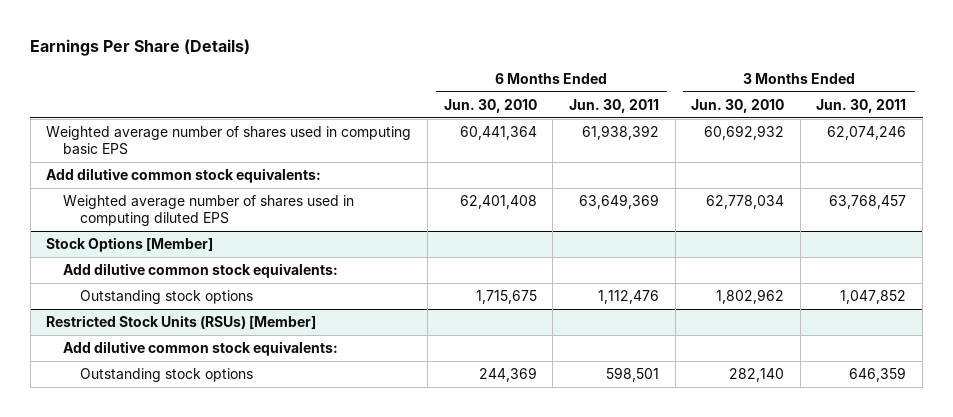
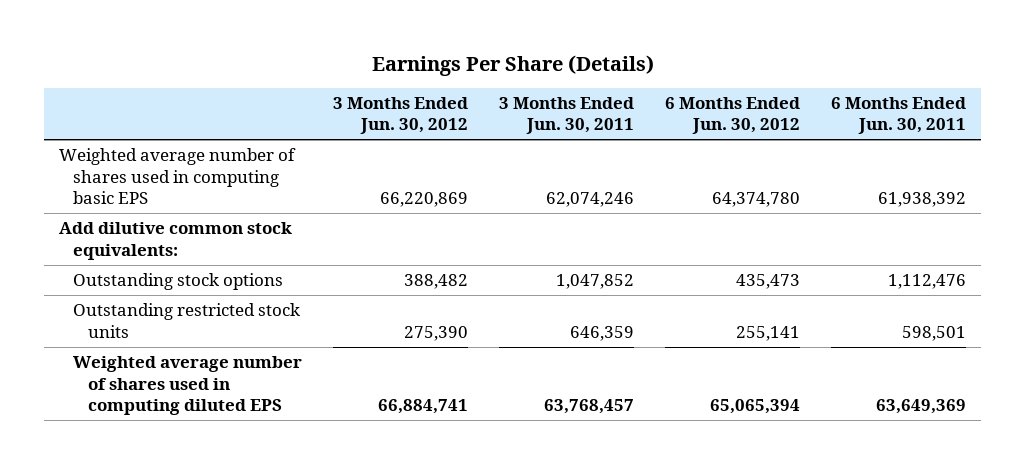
- | 6 Months Ended Jun. 30, 2010 | 6 Months Ended Jun. 30, 2011 | 3 Months Ended Jun. 30, 2010 | 3 Months Ended Jun. 30, 2011
+ | 3 Months Ended Jun. 30, 2012 | 3 Months Ended Jun. 30, 2011 | 6 Months Ended Jun. 30, 2012 | 6 Months Ended Jun. 30, 2011
- Stock Options [Member]
- Add dilutive common stock equivalents:
- Restricted Stock Units (RSUs) [Member]
- Add dilutive common stock equivalents:
- Outstanding stock options | 244,369 | 598,501 | 282,140 | 646,359
+ Outstanding restricted stock units | 275,390 | 646,359 | 255,141 | 598,501
moved down: Weighted average number of shares used in computing diluted EPS | 66,884,741 | 63,768,457 | 65,065,394 | 63,649,369

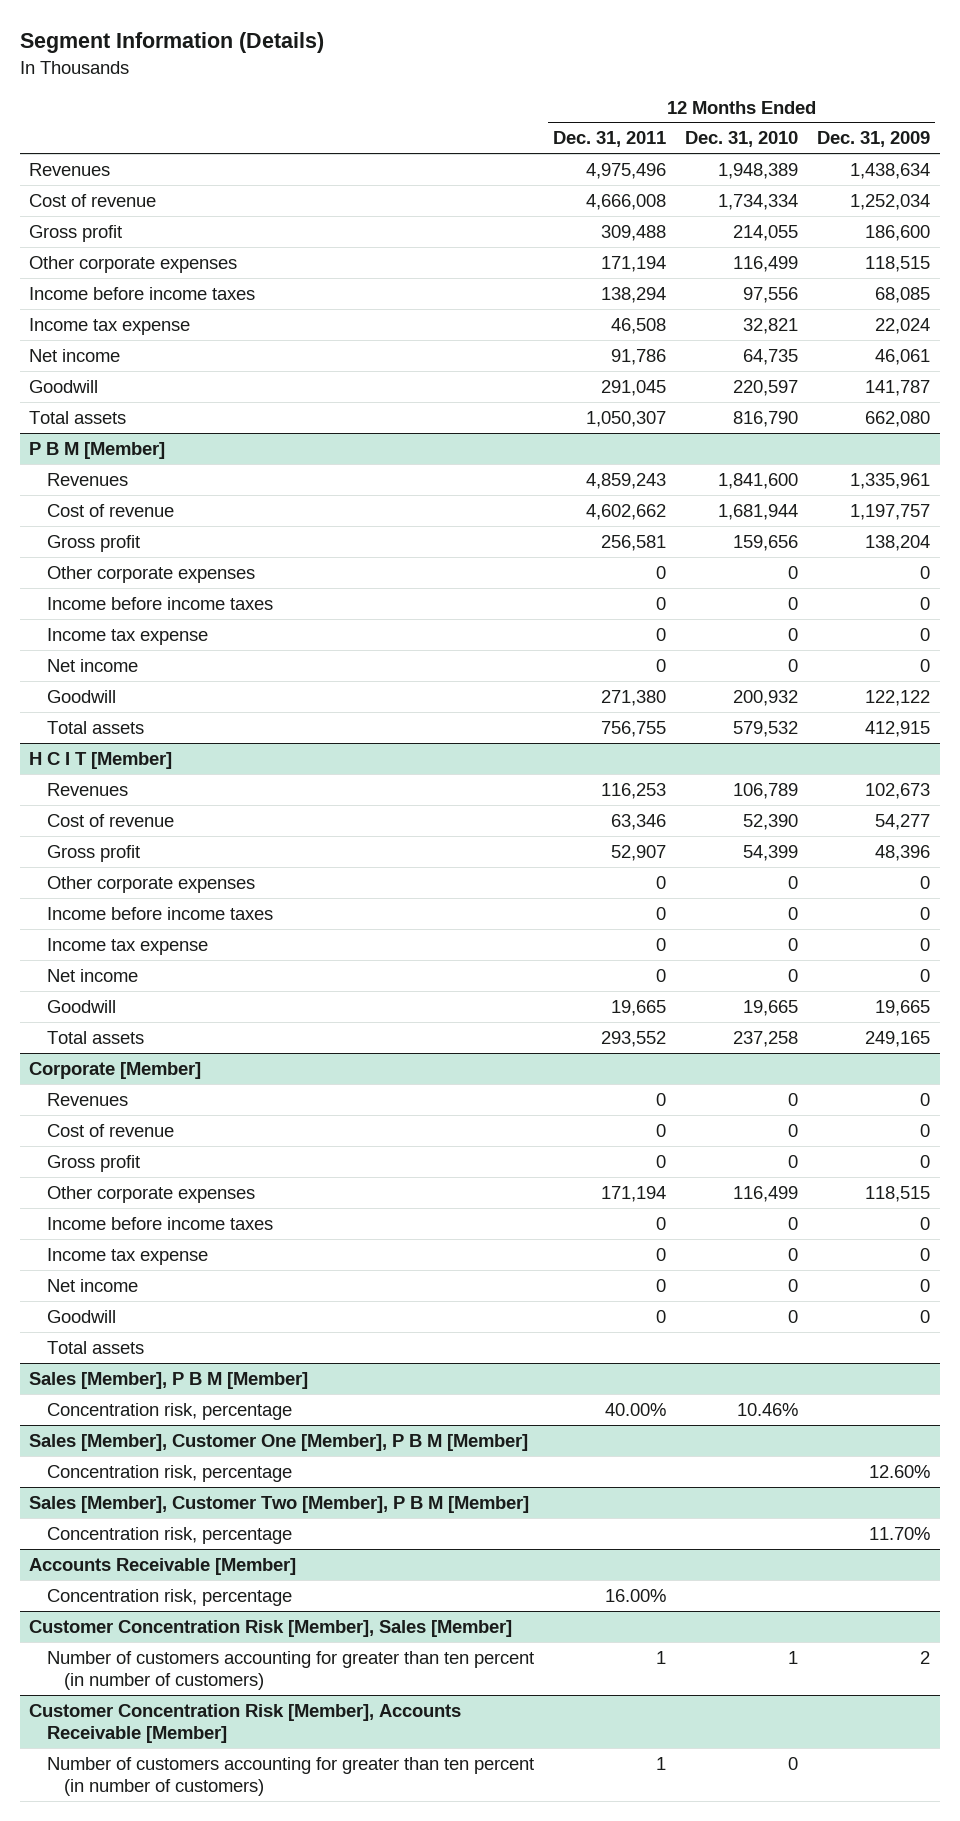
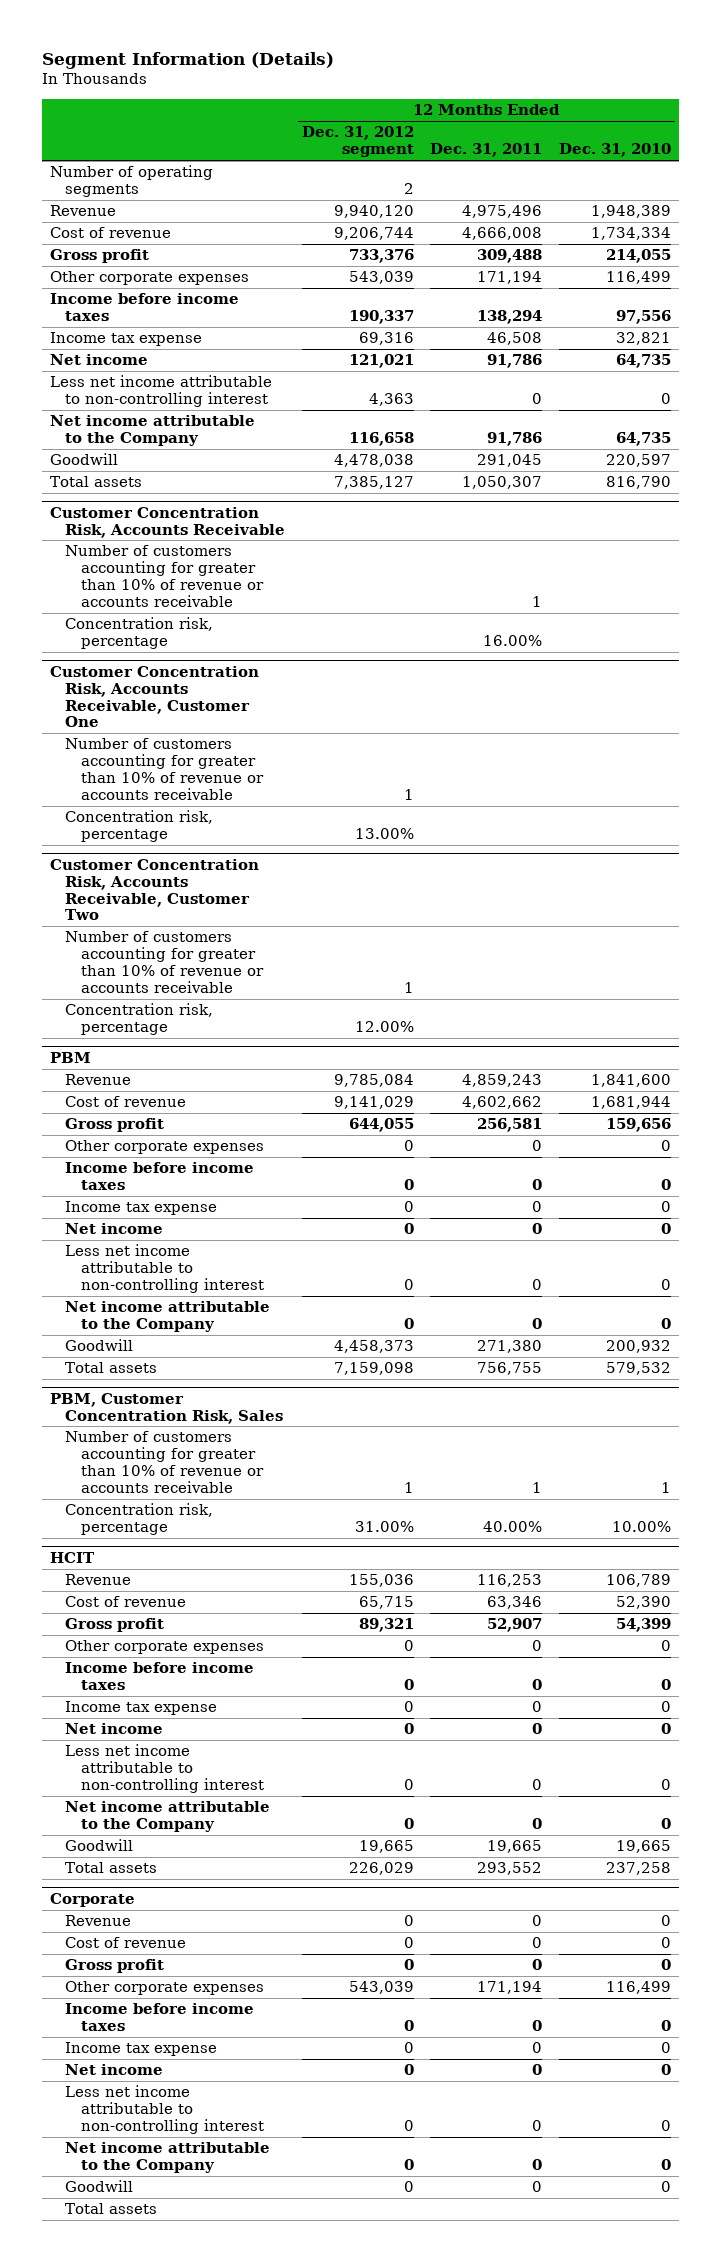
- | 12 Months Ended Dec. 31, 2011 | 12 Months Ended Dec. 31, 2010 | 12 Months Ended Dec. 31, 2009
+ | 12 Months Ended Dec. 31, 2012 segment | 12 Months Ended Dec. 31, 2011 | 12 Months Ended Dec. 31, 2010
- Revenues | 4,975,496 | 1,948,389 | 1,438,634
+ Number of operating segments | 2 | |
+ Revenue | 9,940,120 | 4,975,496 | 1,948,389
+ Less net income attributable to non-controlling interest | 4,363 | 0 | 0
+ Net income attributable to the Company | 116,658 | 91,786 | 64,735
- P B M [Member]
- Revenues | 4,859,243 | 1,841,600 | 1,335,961
+ Customer Concentration Risk, Accounts Receivable
+ Number of customers accounting for greater than 10% of revenue or accounts receivable | | 1 |
+ Concentration risk, percentage | | 16.00% |
+ Customer Concentration Risk, Accounts Receivable, Customer One
+ Number of customers accounting for greater than 10% of revenue or accounts receivable | 1 | |
+ Concentration risk, percentage | 13.00% | |
+ Customer Concentration Risk, Accounts Receivable, Customer Two
+ Number of customers accounting for greater than 10% of revenue or accounts receivable | 1 | |
+ Concentration risk, percentage | 12.00% | |
+ PBM
+ Revenue | 9,785,084 | 4,859,243 | 1,841,600
+ Less net income attributable to non-controlling interest | 0 | 0 | 0
+ Net income attributable to the Company | 0 | 0 | 0
- H C I T [Member]
- Revenues | 116,253 | 106,789 | 102,673
+ PBM, Customer Concentration Risk, Sales
+ Number of customers accounting for greater than 10% of revenue or accounts receivable | 1 | 1 | 1
+ Concentration risk, percentage | 31.00% | 40.00% | 10.00%
+ HCIT
+ Revenue | 155,036 | 116,253 | 106,789
+ Less net income attributable to non-controlling interest | 0 | 0 | 0
+ Net income attributable to the Company | 0 | 0 | 0
- Corporate [Member]
- Revenues | 0 | 0 | 0
+ Corporate
+ Revenue | 0 | 0 | 0
+ Less net income attributable to non-controlling interest | 0 | 0 | 0
+ Net income attributable to the Company | 0 | 0 | 0
- Sales [Member], P B M [Member]
- Concentration risk, percentage | 40.00% | 10.46% |
- Sales [Member], Customer One [Member], P B M [Member]
- Concentration risk, percentage | | | 12.60%
- Sales [Member], Customer Two [Member], P B M [Member]
- Concentration risk, percentage | | | 11.70%
- Accounts Receivable [Member]
- Concentration risk, percentage | 16.00% | |
- Customer Concentration Risk [Member], Sales [Member]
- Number of customers accounting for greater than ten percent (in number of customers) | 1 | 1 | 2
- Customer Concentration Risk [Member], Accounts Receivable [Member]
- Number of customers accounting for greater than ten percent (in number of customers) | 1 | 0 |

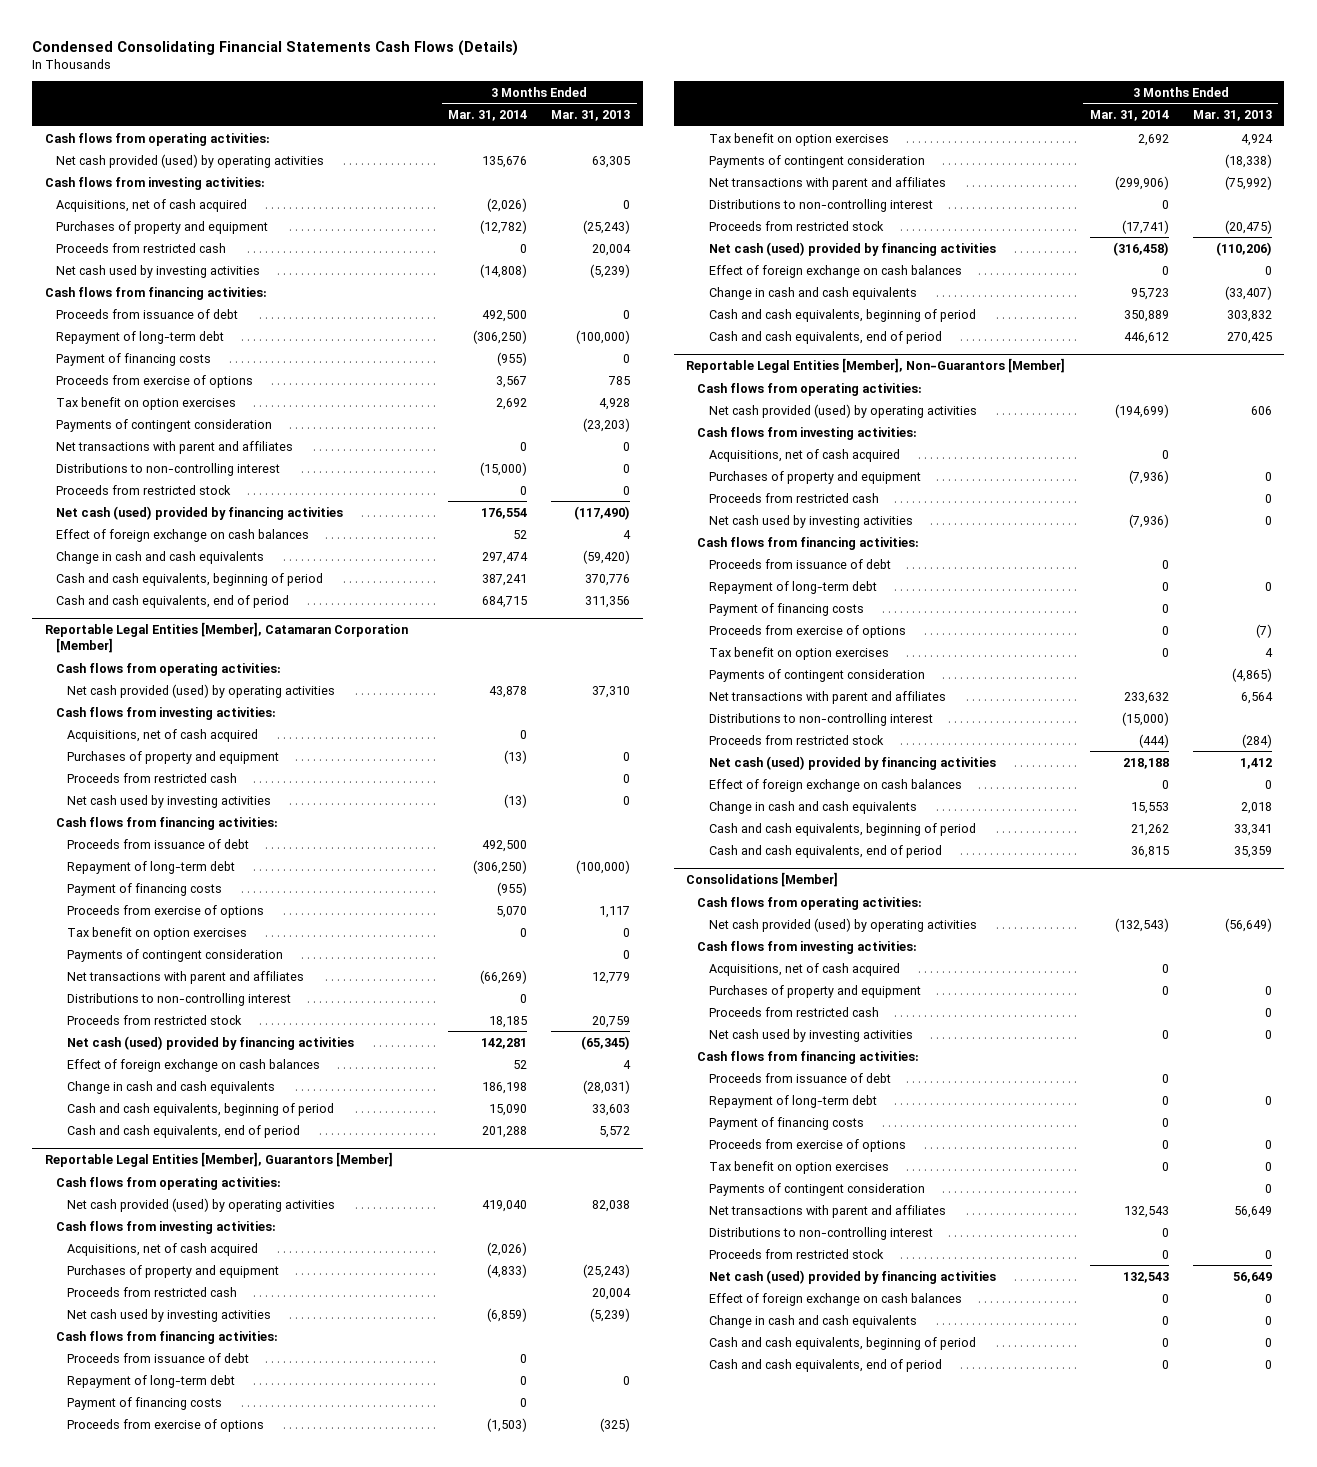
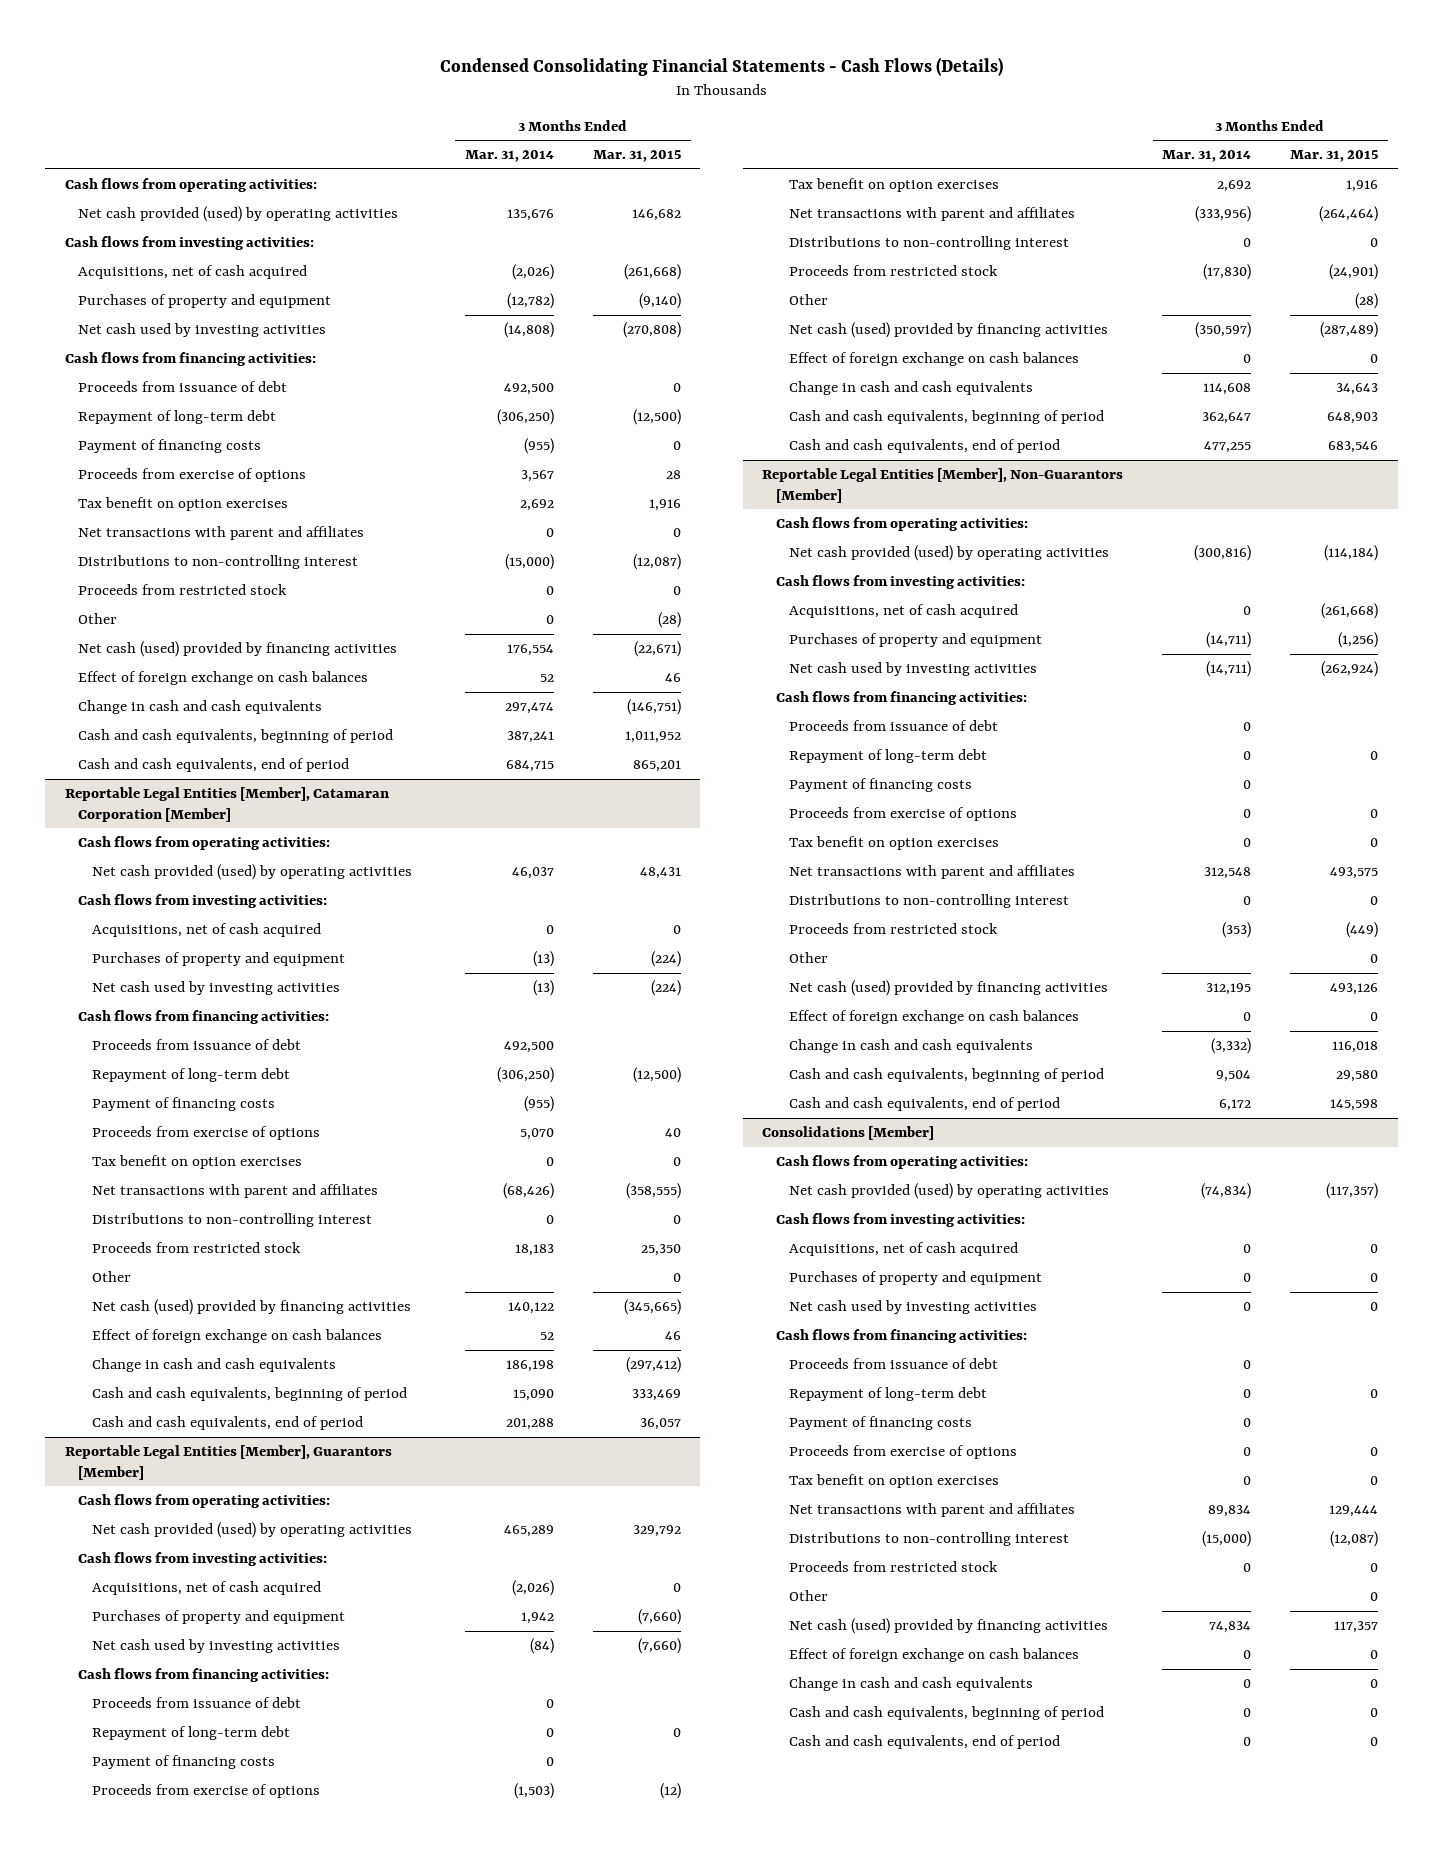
- Condensed Consolidating Financial Statements Cash Flows (Details)
+ Condensed Consolidating Financial Statements - Cash Flows (Details)
- | 3 Months Ended Mar. 31, 2014 | 3 Months Ended Mar. 31, 2013
+ | 3 Months Ended Mar. 31, 2014 | 3 Months Ended Mar. 31, 2015
- Proceeds from restricted cash | 0 | 20,004
- Payments of contingent consideration | | (23,203)
+ Other | 0 | (28)
@ Reportable Legal Entities [Member], Catamaran Corporation [Member]
- Net cash provided (used) by operating activities | 43,878 | 37,310
+ Net cash provided (used) by operating activities | 46,037 | 48,431
- Proceeds from restricted cash | | 0
- Payments of contingent consideration | | 0
- Net transactions with parent and affiliates | (66,269) | 12,779
+ Net transactions with parent and affiliates | (68,426) | (358,555)
- Proceeds from restricted stock | 18,185 | 20,759
- Net cash (used) provided by financing activities | 142,281 | (65,345)
+ Proceeds from restricted stock | 18,183 | 25,350
+ Other | | 0
+ Net cash (used) provided by financing activities | 140,122 | (345,665)
@ Reportable Legal Entities [Member], Guarantors [Member]
- Net cash provided (used) by operating activities | 419,040 | 82,038
+ Net cash provided (used) by operating activities | 465,289 | 329,792
- Purchases of property and equipment | (4,833) | (25,243)
- Proceeds from restricted cash | | 20,004
- Net cash used by investing activities | (6,859) | (5,239)
+ Purchases of property and equipment | 1,942 | (7,660)
+ Net cash used by investing activities | (84) | (7,660)
- Payments of contingent consideration | | (18,338)
- Net transactions with parent and affiliates | (299,906) | (75,992)
+ Net transactions with parent and affiliates | (333,956) | (264,464)
- Proceeds from restricted stock | (17,741) | (20,475)
- Net cash (used) provided by financing activities | (316,458) | (110,206)
+ Proceeds from restricted stock | (17,830) | (24,901)
+ Other | | (28)
+ Net cash (used) provided by financing activities | (350,597) | (287,489)
- Change in cash and cash equivalents | 95,723 | (33,407)
- Cash and cash equivalents, beginning of period | 350,889 | 303,832
- Cash and cash equivalents, end of period | 446,612 | 270,425
+ Change in cash and cash equivalents | 114,608 | 34,643
+ Cash and cash equivalents, beginning of period | 362,647 | 648,903
+ Cash and cash equivalents, end of period | 477,255 | 683,546
@ Reportable Legal Entities [Member], Non-Guarantors [Member]
- Net cash provided (used) by operating activities | (194,699) | 606
+ Net cash provided (used) by operating activities | (300,816) | (114,184)
- Purchases of property and equipment | (7,936) | 0
- Proceeds from restricted cash | | 0
- Net cash used by investing activities | (7,936) | 0
+ Purchases of property and equipment | (14,711) | (1,256)
+ Net cash used by investing activities | (14,711) | (262,924)
- Payments of contingent consideration | | (4,865)
- Net transactions with parent and affiliates | 233,632 | 6,564
- Distributions to non-controlling interest | (15,000) |
- Proceeds from restricted stock | (444) | (284)
- Net cash (used) provided by financing activities | 218,188 | 1,412
+ Net transactions with parent and affiliates | 312,548 | 493,575
+ Distributions to non-controlling interest | 0 | 0
+ Proceeds from restricted stock | (353) | (449)
+ Other | | 0
+ Net cash (used) provided by financing activities | 312,195 | 493,126
- Change in cash and cash equivalents | 15,553 | 2,018
- Cash and cash equivalents, beginning of period | 21,262 | 33,341
- Cash and cash equivalents, end of period | 36,815 | 35,359
+ Change in cash and cash equivalents | (3,332) | 116,018
+ Cash and cash equivalents, beginning of period | 9,504 | 29,580
+ Cash and cash equivalents, end of period | 6,172 | 145,598
@ Consolidations [Member]
- Net cash provided (used) by operating activities | (132,543) | (56,649)
+ Net cash provided (used) by operating activities | (74,834) | (117,357)
- Proceeds from restricted cash | | 0
- Payments of contingent consideration | | 0
- Net transactions with parent and affiliates | 132,543 | 56,649
- Distributions to non-controlling interest | 0 |
+ Net transactions with parent and affiliates | 89,834 | 129,444
+ Distributions to non-controlling interest | (15,000) | (12,087)
- Net cash (used) provided by financing activities | 132,543 | 56,649
+ Other | | 0
+ Net cash (used) provided by financing activities | 74,834 | 117,357

